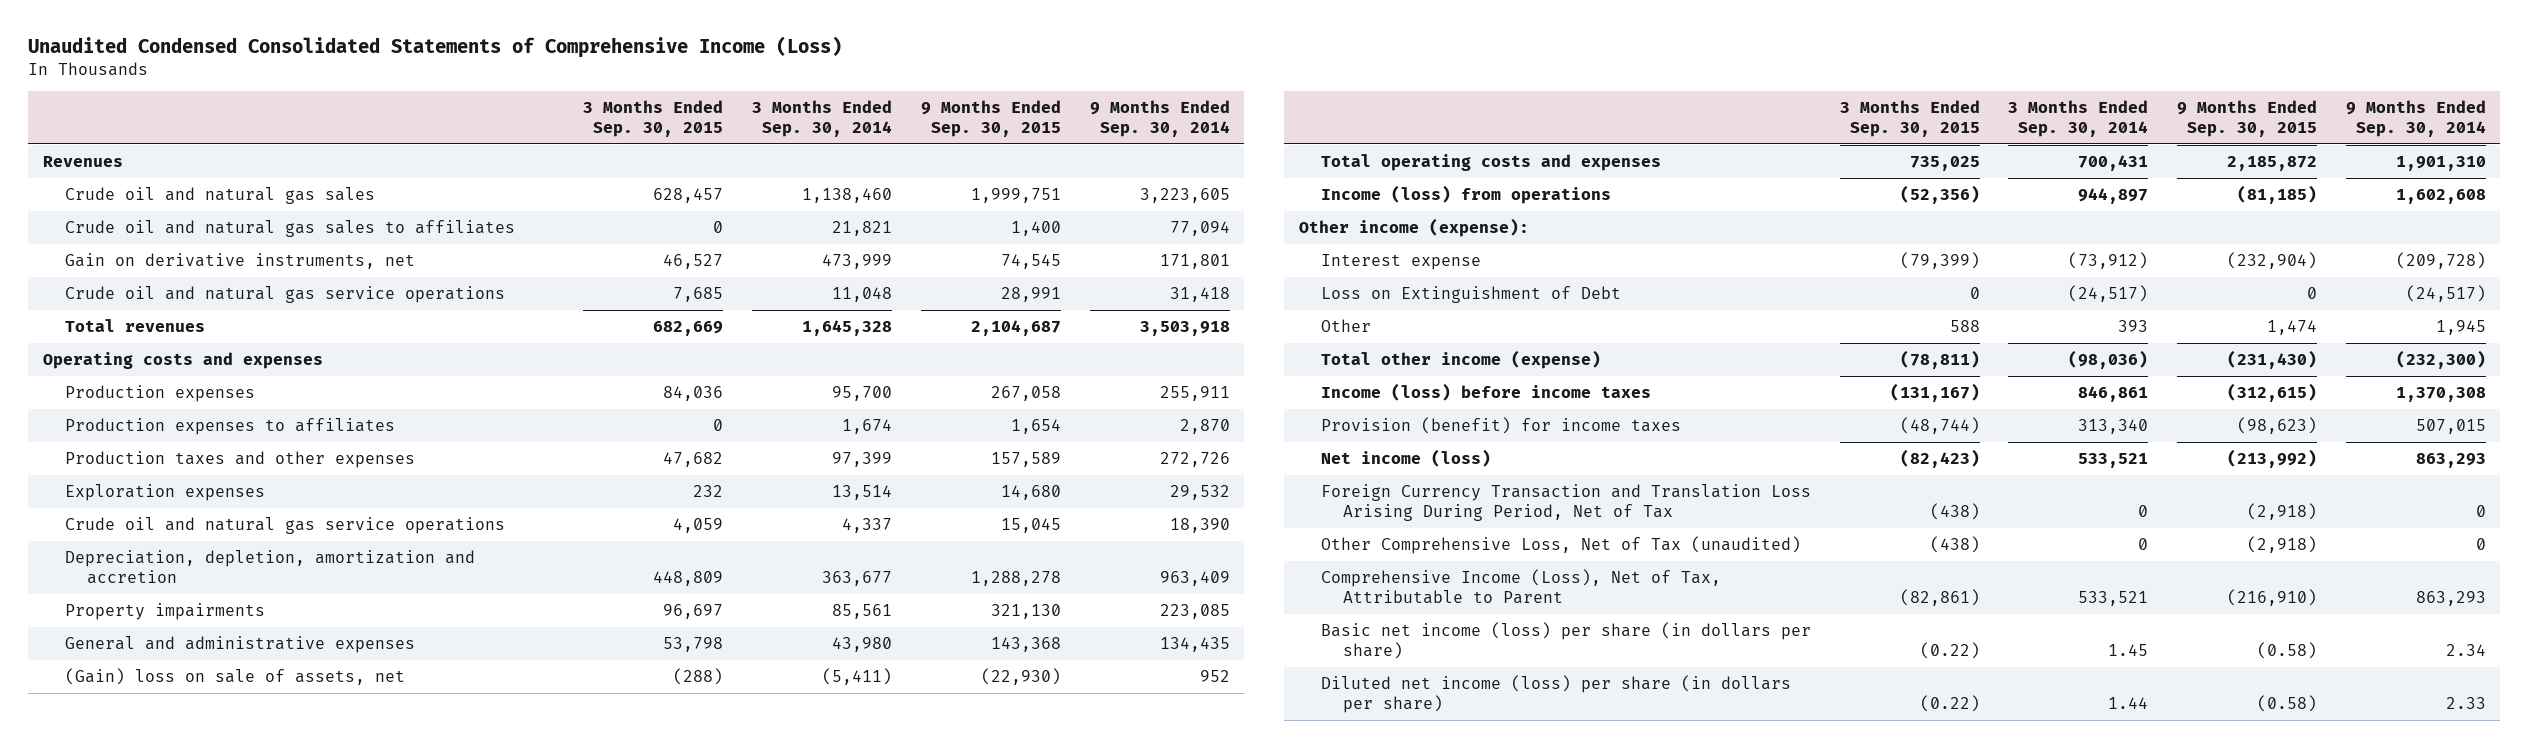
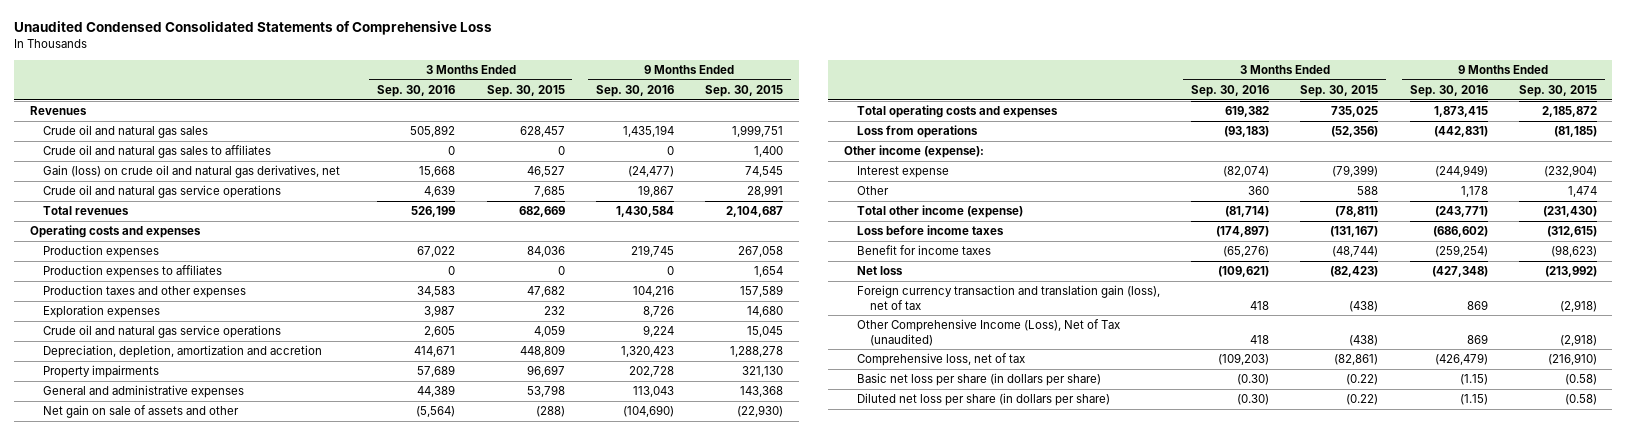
- Unaudited Condensed Consolidated Statements of Comprehensive Income (Loss)
+ Unaudited Condensed Consolidated Statements of Comprehensive Loss
- | 3 Months Ended Sep. 30, 2015 | 3 Months Ended Sep. 30, 2014 | 9 Months Ended Sep. 30, 2015 | 9 Months Ended Sep. 30, 2014
+ | 3 Months Ended Sep. 30, 2016 | 3 Months Ended Sep. 30, 2015 | 9 Months Ended Sep. 30, 2016 | 9 Months Ended Sep. 30, 2015
- Gain on derivative instruments, net | 46,527 | 473,999 | 74,545 | 171,801
+ Gain (loss) on crude oil and natural gas derivatives, net | 15,668 | 46,527 | (24,477) | 74,545
- (Gain) loss on sale of assets, net | (288) | (5,411) | (22,930) | 952
+ Net gain on sale of assets and other | (5,564) | (288) | (104,690) | (22,930)
- Income (loss) from operations | (52,356) | 944,897 | (81,185) | 1,602,608
+ Loss from operations | (93,183) | (52,356) | (442,831) | (81,185)
- Loss on Extinguishment of Debt | 0 | (24,517) | 0 | (24,517)
- Income (loss) before income taxes | (131,167) | 846,861 | (312,615) | 1,370,308
- Provision (benefit) for income taxes | (48,744) | 313,340 | (98,623) | 507,015
- Net income (loss) | (82,423) | 533,521 | (213,992) | 863,293
- Foreign Currency Transaction and Translation Loss Arising During Period, Net of Tax | (438) | 0 | (2,918) | 0
- Other Comprehensive Loss, Net of Tax (unaudited) | (438) | 0 | (2,918) | 0
- Comprehensive Income (Loss), Net of Tax, Attributable to Parent | (82,861) | 533,521 | (216,910) | 863,293
- Basic net income (loss) per share (in dollars per share) | (0.22) | 1.45 | (0.58) | 2.34
- Diluted net income (loss) per share (in dollars per share) | (0.22) | 1.44 | (0.58) | 2.33
+ Loss before income taxes | (174,897) | (131,167) | (686,602) | (312,615)
+ Benefit for income taxes | (65,276) | (48,744) | (259,254) | (98,623)
+ Net loss | (109,621) | (82,423) | (427,348) | (213,992)
+ Foreign currency transaction and translation gain (loss), net of tax | 418 | (438) | 869 | (2,918)
+ Other Comprehensive Income (Loss), Net of Tax (unaudited) | 418 | (438) | 869 | (2,918)
+ Comprehensive loss, net of tax | (109,203) | (82,861) | (426,479) | (216,910)
+ Basic net loss per share (in dollars per share) | (0.30) | (0.22) | (1.15) | (0.58)
+ Diluted net loss per share (in dollars per share) | (0.30) | (0.22) | (1.15) | (0.58)

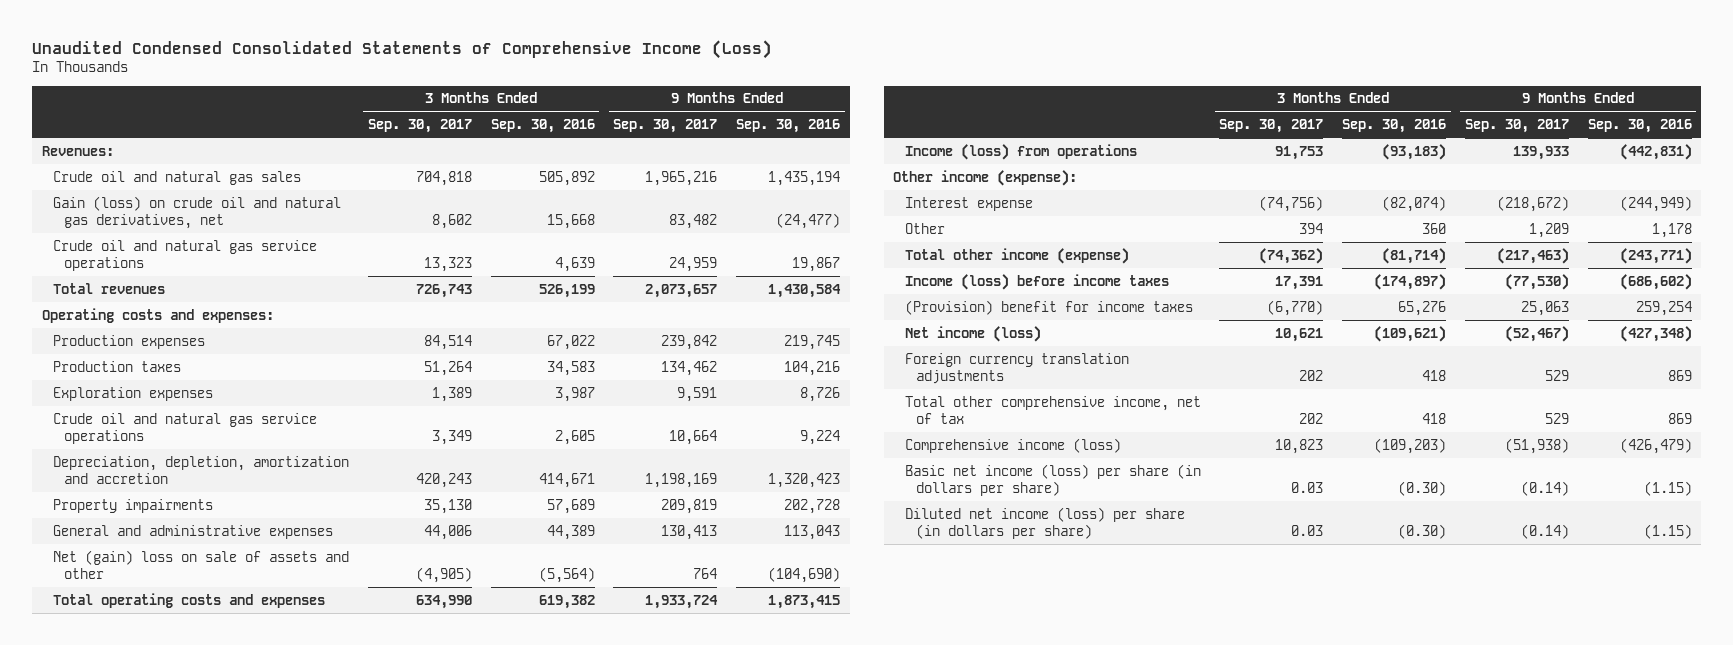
- Unaudited Condensed Consolidated Statements of Comprehensive Loss
+ Unaudited Condensed Consolidated Statements of Comprehensive Income (Loss)
- | 3 Months Ended Sep. 30, 2016 | 3 Months Ended Sep. 30, 2015 | 9 Months Ended Sep. 30, 2016 | 9 Months Ended Sep. 30, 2015
+ | 3 Months Ended Sep. 30, 2017 | 3 Months Ended Sep. 30, 2016 | 9 Months Ended Sep. 30, 2017 | 9 Months Ended Sep. 30, 2016
- Revenues
+ Revenues:
- Crude oil and natural gas sales to affiliates | 0 | 0 | 0 | 1,400
- Operating costs and expenses
+ Operating costs and expenses:
- Production expenses to affiliates | 0 | 0 | 0 | 1,654
- Production taxes and other expenses | 34,583 | 47,682 | 104,216 | 157,589
+ Production taxes | 51,264 | 34,583 | 134,462 | 104,216
- Net gain on sale of assets and other | (5,564) | (288) | (104,690) | (22,930)
+ Net (gain) loss on sale of assets and other | (4,905) | (5,564) | 764 | (104,690)
- Loss from operations | (93,183) | (52,356) | (442,831) | (81,185)
+ Income (loss) from operations | 91,753 | (93,183) | 139,933 | (442,831)
- Loss before income taxes | (174,897) | (131,167) | (686,602) | (312,615)
- Benefit for income taxes | (65,276) | (48,744) | (259,254) | (98,623)
- Net loss | (109,621) | (82,423) | (427,348) | (213,992)
- Foreign currency transaction and translation gain (loss), net of tax | 418 | (438) | 869 | (2,918)
- Other Comprehensive Income (Loss), Net of Tax (unaudited) | 418 | (438) | 869 | (2,918)
- Comprehensive loss, net of tax | (109,203) | (82,861) | (426,479) | (216,910)
- Basic net loss per share (in dollars per share) | (0.30) | (0.22) | (1.15) | (0.58)
- Diluted net loss per share (in dollars per share) | (0.30) | (0.22) | (1.15) | (0.58)
+ Income (loss) before income taxes | 17,391 | (174,897) | (77,530) | (686,602)
+ (Provision) benefit for income taxes | (6,770) | 65,276 | 25,063 | 259,254
+ Net income (loss) | 10,621 | (109,621) | (52,467) | (427,348)
+ Foreign currency translation adjustments | 202 | 418 | 529 | 869
+ Total other comprehensive income, net of tax | 202 | 418 | 529 | 869
+ Comprehensive income (loss) | 10,823 | (109,203) | (51,938) | (426,479)
+ Basic net income (loss) per share (in dollars per share) | 0.03 | (0.30) | (0.14) | (1.15)
+ Diluted net income (loss) per share (in dollars per share) | 0.03 | (0.30) | (0.14) | (1.15)

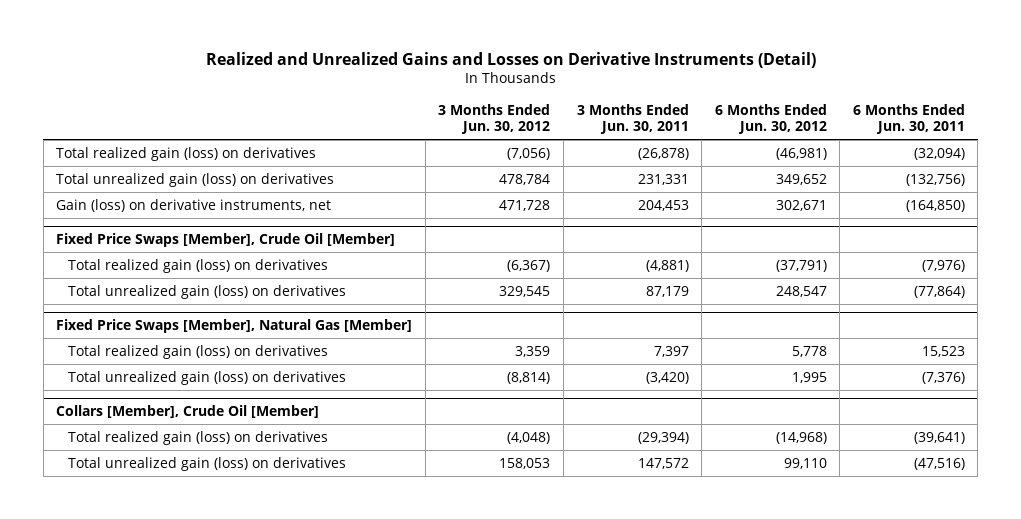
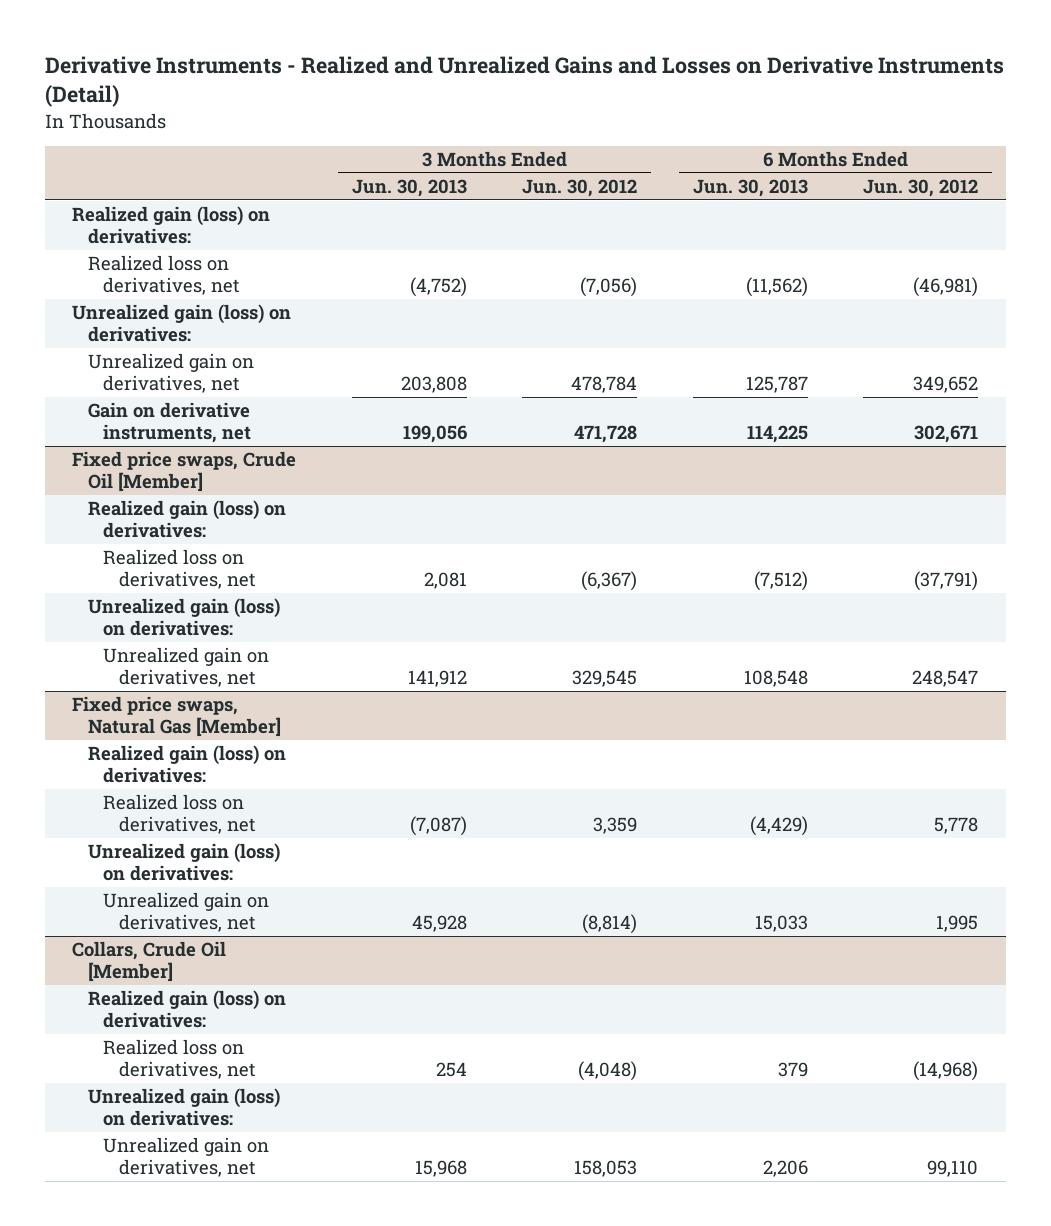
- Realized and Unrealized Gains and Losses on Derivative Instruments (Detail)
+ Derivative Instruments - Realized and Unrealized Gains and Losses on Derivative Instruments (Detail)
- | 3 Months Ended Jun. 30, 2012 | 3 Months Ended Jun. 30, 2011 | 6 Months Ended Jun. 30, 2012 | 6 Months Ended Jun. 30, 2011
+ | 3 Months Ended Jun. 30, 2013 | 3 Months Ended Jun. 30, 2012 | 6 Months Ended Jun. 30, 2013 | 6 Months Ended Jun. 30, 2012
- Total realized gain (loss) on derivatives | (7,056) | (26,878) | (46,981) | (32,094)
- Total unrealized gain (loss) on derivatives | 478,784 | 231,331 | 349,652 | (132,756)
- Gain (loss) on derivative instruments, net | 471,728 | 204,453 | 302,671 | (164,850)
- Fixed Price Swaps [Member], Crude Oil [Member]
- Total realized gain (loss) on derivatives | (6,367) | (4,881) | (37,791) | (7,976)
- Total unrealized gain (loss) on derivatives | 329,545 | 87,179 | 248,547 | (77,864)
- Fixed Price Swaps [Member], Natural Gas [Member]
- Total realized gain (loss) on derivatives | 3,359 | 7,397 | 5,778 | 15,523
- Total unrealized gain (loss) on derivatives | (8,814) | (3,420) | 1,995 | (7,376)
- Collars [Member], Crude Oil [Member]
- Total realized gain (loss) on derivatives | (4,048) | (29,394) | (14,968) | (39,641)
- Total unrealized gain (loss) on derivatives | 158,053 | 147,572 | 99,110 | (47,516)
+ Realized gain (loss) on derivatives:
+ Realized loss on derivatives, net | (4,752) | (7,056) | (11,562) | (46,981)
+ Unrealized gain (loss) on derivatives:
+ Unrealized gain on derivatives, net | 203,808 | 478,784 | 125,787 | 349,652
+ Gain on derivative instruments, net | 199,056 | 471,728 | 114,225 | 302,671
+ Fixed price swaps, Crude Oil [Member]
+ Realized gain (loss) on derivatives:
+ Realized loss on derivatives, net | 2,081 | (6,367) | (7,512) | (37,791)
+ Unrealized gain (loss) on derivatives:
+ Unrealized gain on derivatives, net | 141,912 | 329,545 | 108,548 | 248,547
+ Fixed price swaps, Natural Gas [Member]
+ Realized gain (loss) on derivatives:
+ Realized loss on derivatives, net | (7,087) | 3,359 | (4,429) | 5,778
+ Unrealized gain (loss) on derivatives:
+ Unrealized gain on derivatives, net | 45,928 | (8,814) | 15,033 | 1,995
+ Collars, Crude Oil [Member]
+ Realized gain (loss) on derivatives:
+ Realized loss on derivatives, net | 254 | (4,048) | 379 | (14,968)
+ Unrealized gain (loss) on derivatives:
+ Unrealized gain on derivatives, net | 15,968 | 158,053 | 2,206 | 99,110

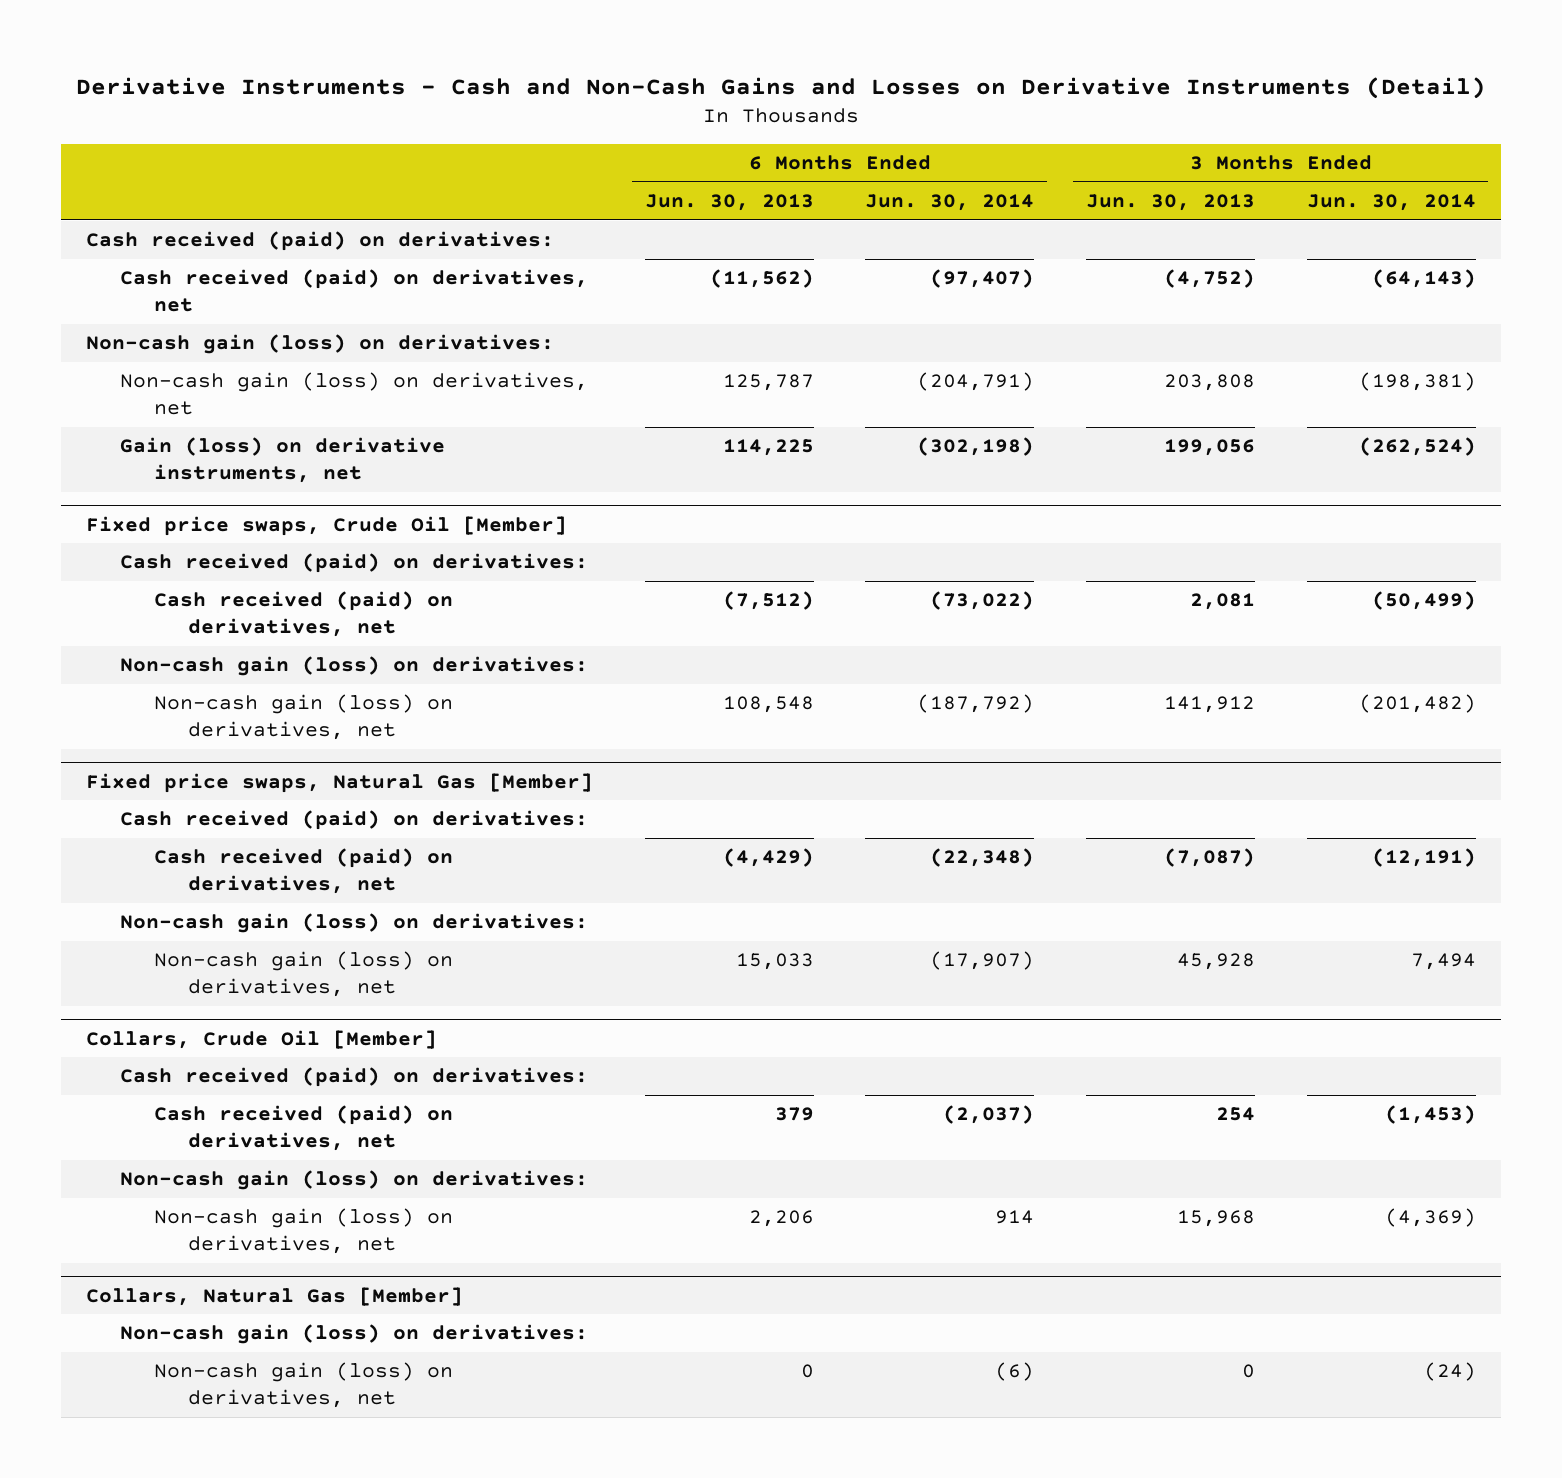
- Derivative Instruments - Realized and Unrealized Gains and Losses on Derivative Instruments (Detail)
+ Derivative Instruments - Cash and Non-Cash Gains and Losses on Derivative Instruments (Detail)
- | 3 Months Ended Jun. 30, 2013 | 3 Months Ended Jun. 30, 2012 | 6 Months Ended Jun. 30, 2013 | 6 Months Ended Jun. 30, 2012
+ | 6 Months Ended Jun. 30, 2013 | 6 Months Ended Jun. 30, 2014 | 3 Months Ended Jun. 30, 2013 | 3 Months Ended Jun. 30, 2014
- Realized gain (loss) on derivatives:
- Realized loss on derivatives, net | (4,752) | (7,056) | (11,562) | (46,981)
- Unrealized gain (loss) on derivatives:
- Unrealized gain on derivatives, net | 203,808 | 478,784 | 125,787 | 349,652
- Gain on derivative instruments, net | 199,056 | 471,728 | 114,225 | 302,671
+ Cash received (paid) on derivatives:
+ Cash received (paid) on derivatives, net | (11,562) | (97,407) | (4,752) | (64,143)
+ Non-cash gain (loss) on derivatives:
+ Non-cash gain (loss) on derivatives, net | 125,787 | (204,791) | 203,808 | (198,381)
+ Gain (loss) on derivative instruments, net | 114,225 | (302,198) | 199,056 | (262,524)
@ Fixed price swaps, Crude Oil [Member]
- Realized gain (loss) on derivatives:
- Realized loss on derivatives, net | 2,081 | (6,367) | (7,512) | (37,791)
- Unrealized gain (loss) on derivatives:
- Unrealized gain on derivatives, net | 141,912 | 329,545 | 108,548 | 248,547
+ Cash received (paid) on derivatives:
+ Cash received (paid) on derivatives, net | (7,512) | (73,022) | 2,081 | (50,499)
+ Non-cash gain (loss) on derivatives:
+ Non-cash gain (loss) on derivatives, net | 108,548 | (187,792) | 141,912 | (201,482)
@ Fixed price swaps, Natural Gas [Member]
- Realized gain (loss) on derivatives:
- Realized loss on derivatives, net | (7,087) | 3,359 | (4,429) | 5,778
- Unrealized gain (loss) on derivatives:
- Unrealized gain on derivatives, net | 45,928 | (8,814) | 15,033 | 1,995
+ Cash received (paid) on derivatives:
+ Cash received (paid) on derivatives, net | (4,429) | (22,348) | (7,087) | (12,191)
+ Non-cash gain (loss) on derivatives:
+ Non-cash gain (loss) on derivatives, net | 15,033 | (17,907) | 45,928 | 7,494
@ Collars, Crude Oil [Member]
- Realized gain (loss) on derivatives:
- Realized loss on derivatives, net | 254 | (4,048) | 379 | (14,968)
- Unrealized gain (loss) on derivatives:
- Unrealized gain on derivatives, net | 15,968 | 158,053 | 2,206 | 99,110
+ Cash received (paid) on derivatives:
+ Cash received (paid) on derivatives, net | 379 | (2,037) | 254 | (1,453)
+ Non-cash gain (loss) on derivatives:
+ Non-cash gain (loss) on derivatives, net | 2,206 | 914 | 15,968 | (4,369)
+ Collars, Natural Gas [Member]
+ Non-cash gain (loss) on derivatives:
+ Non-cash gain (loss) on derivatives, net | 0 | (6) | 0 | (24)

